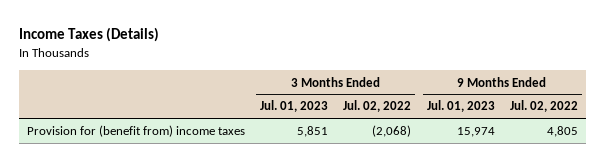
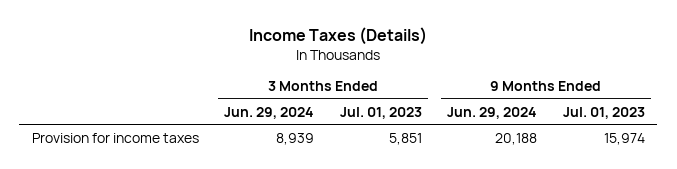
- | 3 Months Ended Jul. 01, 2023 | 3 Months Ended Jul. 02, 2022 | 9 Months Ended Jul. 01, 2023 | 9 Months Ended Jul. 02, 2022
+ | 3 Months Ended Jun. 29, 2024 | 3 Months Ended Jul. 01, 2023 | 9 Months Ended Jun. 29, 2024 | 9 Months Ended Jul. 01, 2023
- Provision for (benefit from) income taxes | 5,851 | (2,068) | 15,974 | 4,805
+ Provision for income taxes | 8,939 | 5,851 | 20,188 | 15,974

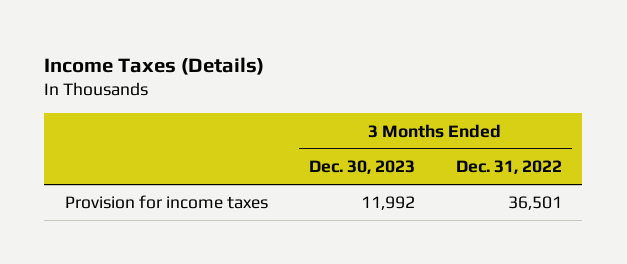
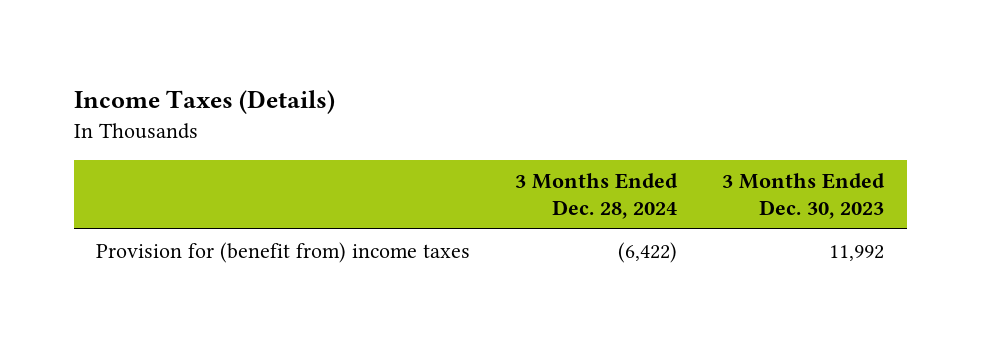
- | 3 Months Ended Dec. 30, 2023 | 3 Months Ended Dec. 31, 2022
+ | 3 Months Ended Dec. 28, 2024 | 3 Months Ended Dec. 30, 2023
- Provision for income taxes | 11,992 | 36,501
+ Provision for (benefit from) income taxes | (6,422) | 11,992

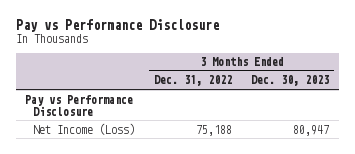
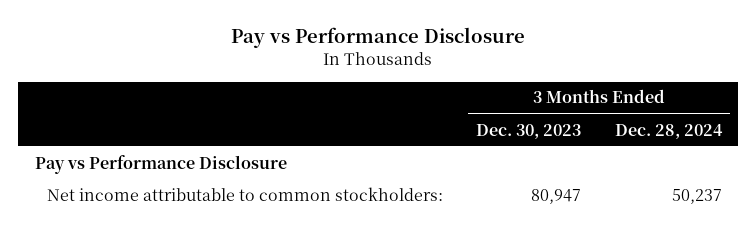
- | 3 Months Ended Dec. 31, 2022 | 3 Months Ended Dec. 30, 2023
+ | 3 Months Ended Dec. 30, 2023 | 3 Months Ended Dec. 28, 2024
- Net Income (Loss) | 75,188 | 80,947
+ Net income attributable to common stockholders: | 80,947 | 50,237

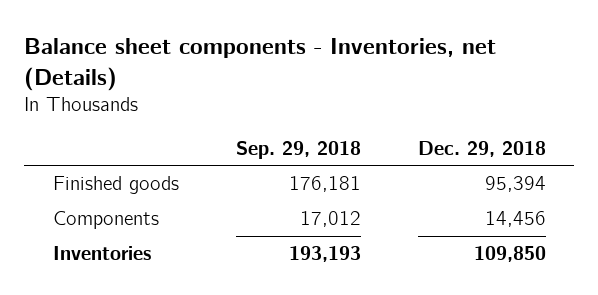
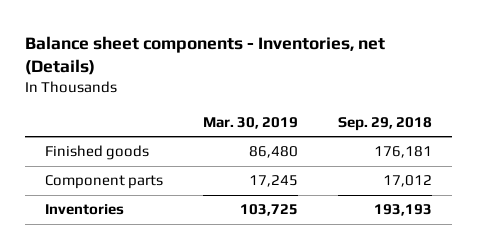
- | Sep. 29, 2018 | Dec. 29, 2018
+ | Mar. 30, 2019 | Sep. 29, 2018
- Components | 17,012 | 14,456
+ Component parts | 17,245 | 17,012

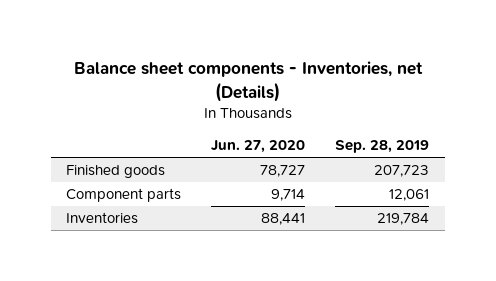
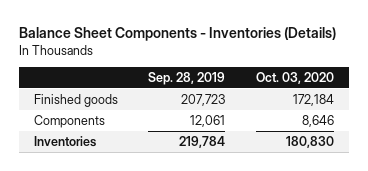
- Balance sheet components - Inventories, net (Details)
+ Balance Sheet Components - Inventories (Details)
- | Jun. 27, 2020 | Sep. 28, 2019
+ | Sep. 28, 2019 | Oct. 03, 2020
- Component parts | 9,714 | 12,061
+ Components | 12,061 | 8,646

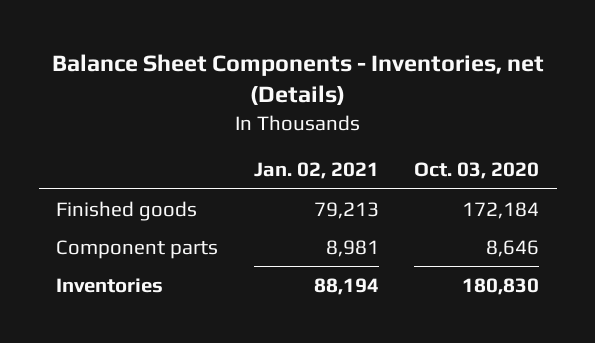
- Balance Sheet Components - Inventories (Details)
+ Balance Sheet Components - Inventories, net (Details)
- | Sep. 28, 2019 | Oct. 03, 2020
+ | Jan. 02, 2021 | Oct. 03, 2020
- Components | 12,061 | 8,646
+ Component parts | 8,981 | 8,646

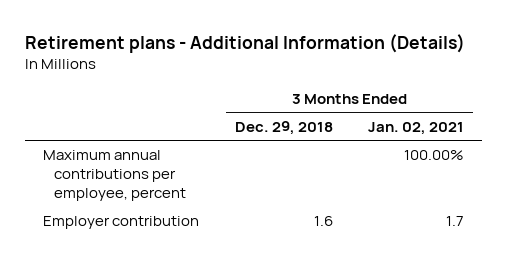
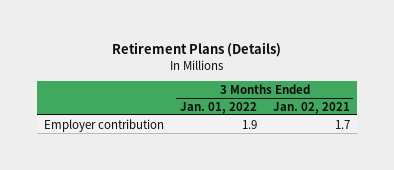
- Retirement plans - Additional Information (Details)
+ Retirement Plans (Details)
- | 3 Months Ended Dec. 29, 2018 | 3 Months Ended Jan. 02, 2021
+ | 3 Months Ended Jan. 01, 2022 | 3 Months Ended Jan. 02, 2021
- Maximum annual contributions per employee, percent | | 100.00%

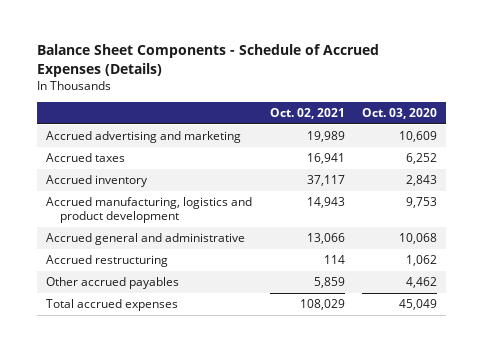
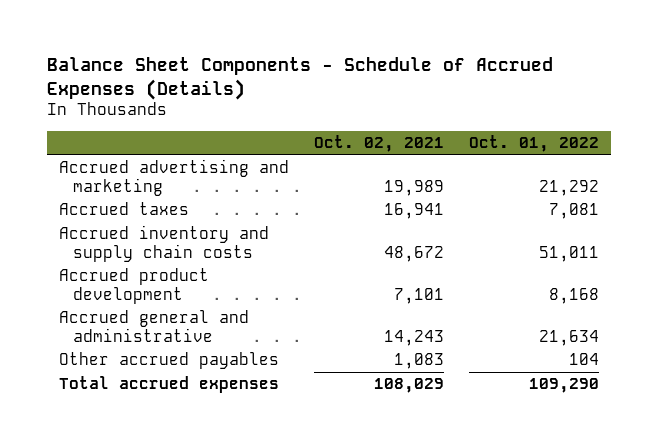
- | Oct. 02, 2021 | Oct. 03, 2020
+ | Oct. 02, 2021 | Oct. 01, 2022
- Accrued inventory | 37,117 | 2,843
- Accrued manufacturing, logistics and product development | 14,943 | 9,753
- Accrued general and administrative | 13,066 | 10,068
- Accrued restructuring | 114 | 1,062
- Other accrued payables | 5,859 | 4,462
+ Accrued inventory and supply chain costs | 48,672 | 51,011
+ Accrued product development | 7,101 | 8,168
+ Accrued general and administrative | 14,243 | 21,634
+ Other accrued payables | 1,083 | 104

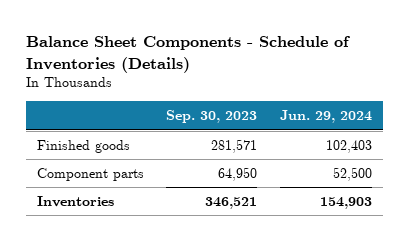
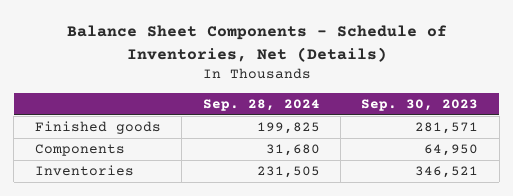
- Balance Sheet Components - Schedule of Inventories (Details)
+ Balance Sheet Components - Schedule of Inventories, Net (Details)
- | Sep. 30, 2023 | Jun. 29, 2024
+ | Sep. 28, 2024 | Sep. 30, 2023
- Component parts | 64,950 | 52,500
+ Components | 31,680 | 64,950

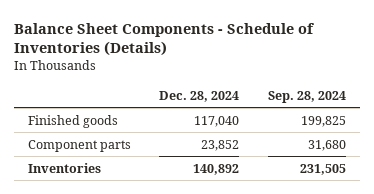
- Balance Sheet Components - Schedule of Inventories, Net (Details)
+ Balance Sheet Components - Schedule of Inventories (Details)
- | Sep. 28, 2024 | Sep. 30, 2023
+ | Dec. 28, 2024 | Sep. 28, 2024
- Components | 31,680 | 64,950
+ Component parts | 23,852 | 31,680

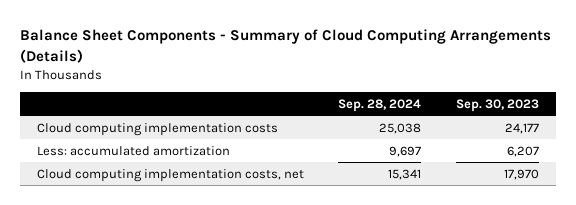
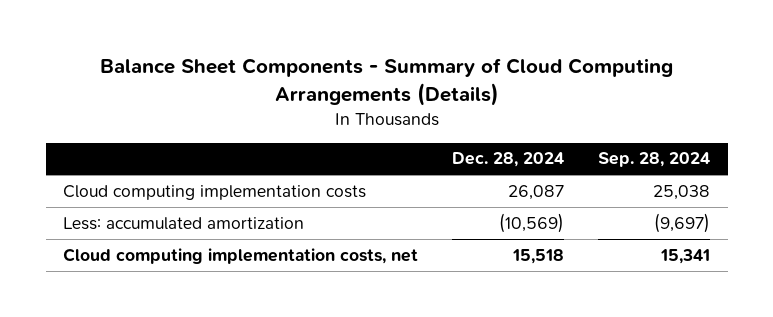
- | Sep. 28, 2024 | Sep. 30, 2023
+ | Dec. 28, 2024 | Sep. 28, 2024
- Less: accumulated amortization | 9,697 | 6,207
+ Less: accumulated amortization | (10,569) | (9,697)

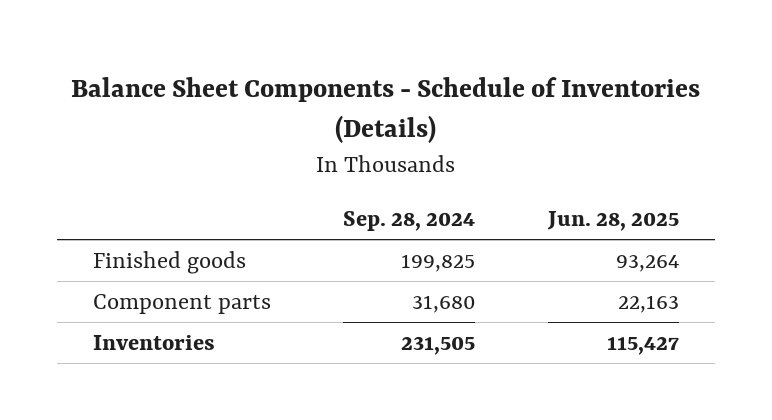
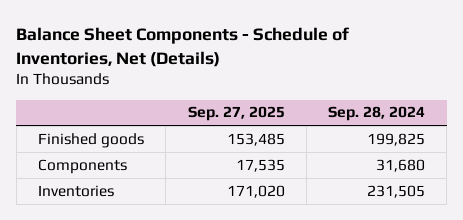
- Balance Sheet Components - Schedule of Inventories (Details)
+ Balance Sheet Components - Schedule of Inventories, Net (Details)
- | Sep. 28, 2024 | Jun. 28, 2025
+ | Sep. 27, 2025 | Sep. 28, 2024
- Component parts | 31,680 | 22,163
+ Components | 17,535 | 31,680

